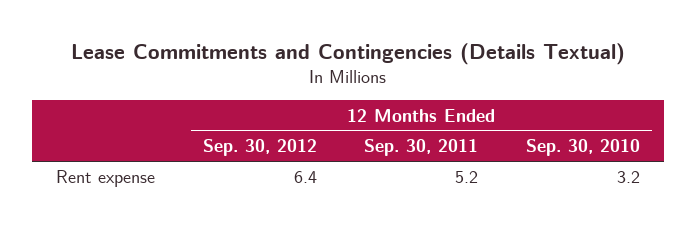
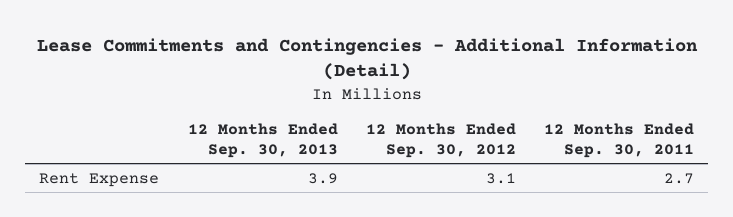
- Lease Commitments and Contingencies (Details Textual)
+ Lease Commitments and Contingencies - Additional Information (Detail)
- | 12 Months Ended Sep. 30, 2012 | 12 Months Ended Sep. 30, 2011 | 12 Months Ended Sep. 30, 2010
+ | 12 Months Ended Sep. 30, 2013 | 12 Months Ended Sep. 30, 2012 | 12 Months Ended Sep. 30, 2011
- Rent expense | 6.4 | 5.2 | 3.2
+ Rent Expense | 3.9 | 3.1 | 2.7

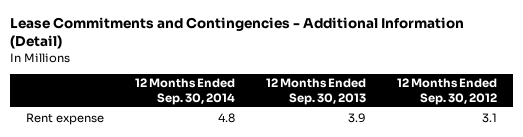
- | 12 Months Ended Sep. 30, 2013 | 12 Months Ended Sep. 30, 2012 | 12 Months Ended Sep. 30, 2011
+ | 12 Months Ended Sep. 30, 2014 | 12 Months Ended Sep. 30, 2013 | 12 Months Ended Sep. 30, 2012
- Rent Expense | 3.9 | 3.1 | 2.7
+ Rent expense | 4.8 | 3.9 | 3.1

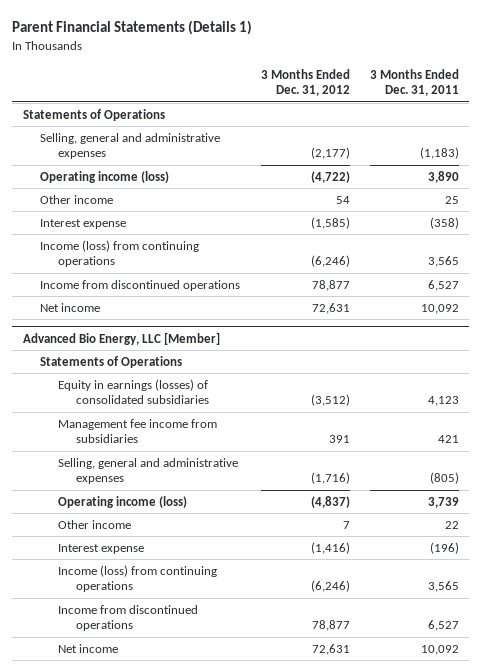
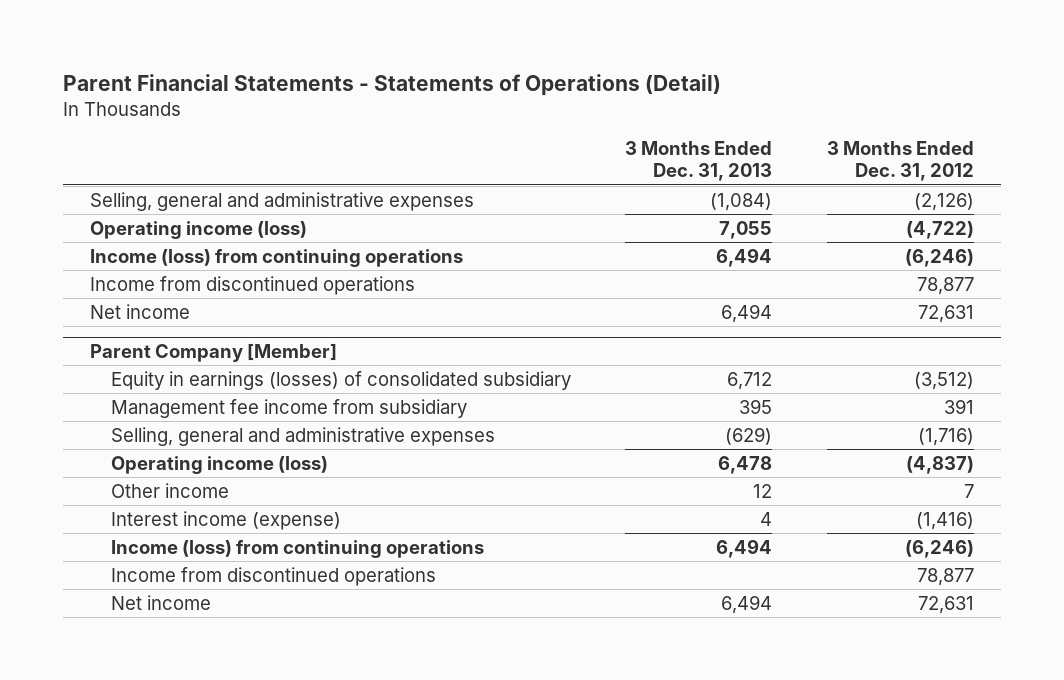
- Parent Financial Statements (Details 1)
+ Parent Financial Statements - Statements of Operations (Detail)
- | 3 Months Ended Dec. 31, 2012 | 3 Months Ended Dec. 31, 2011
+ | 3 Months Ended Dec. 31, 2013 | 3 Months Ended Dec. 31, 2012
- Statements of Operations
- Selling, general and administrative expenses | (2,177) | (1,183)
+ Selling, general and administrative expenses | (1,084) | (2,126)
- Other income | 54 | 25
- Interest expense | (1,585) | (358)
- Advanced Bio Energy, LLC [Member]
- Statements of Operations
- Equity in earnings (losses) of consolidated subsidiaries | (3,512) | 4,123
- Management fee income from subsidiaries | 391 | 421
+ Parent Company [Member]
+ Equity in earnings (losses) of consolidated subsidiary | 6,712 | (3,512)
+ Management fee income from subsidiary | 395 | 391
- Interest expense | (1,416) | (196)
+ Interest income (expense) | 4 | (1,416)

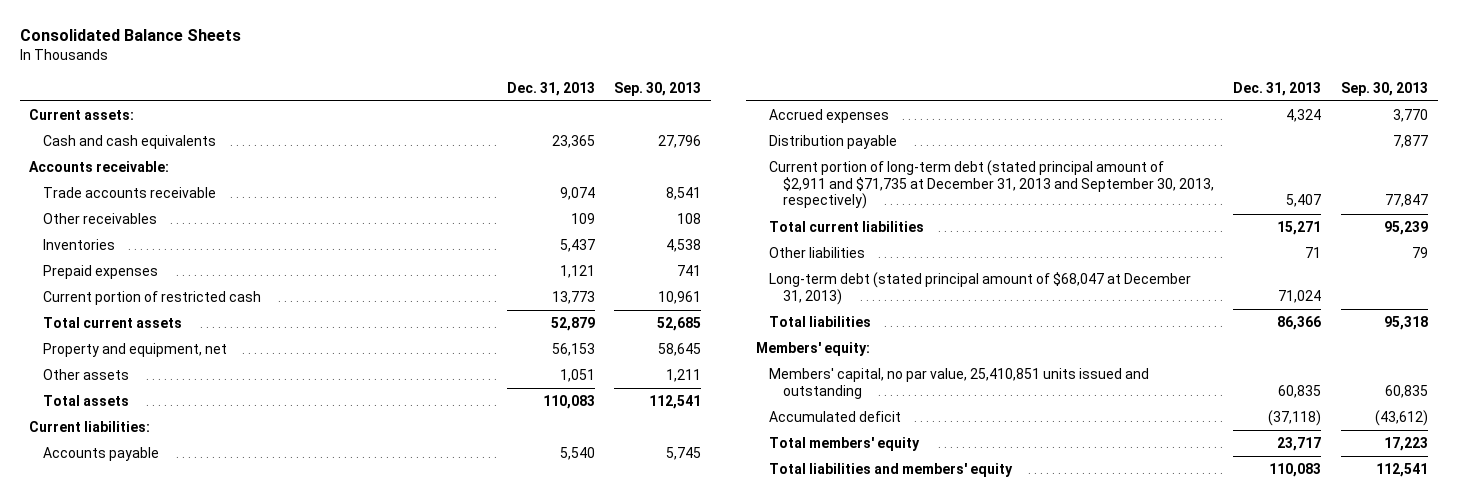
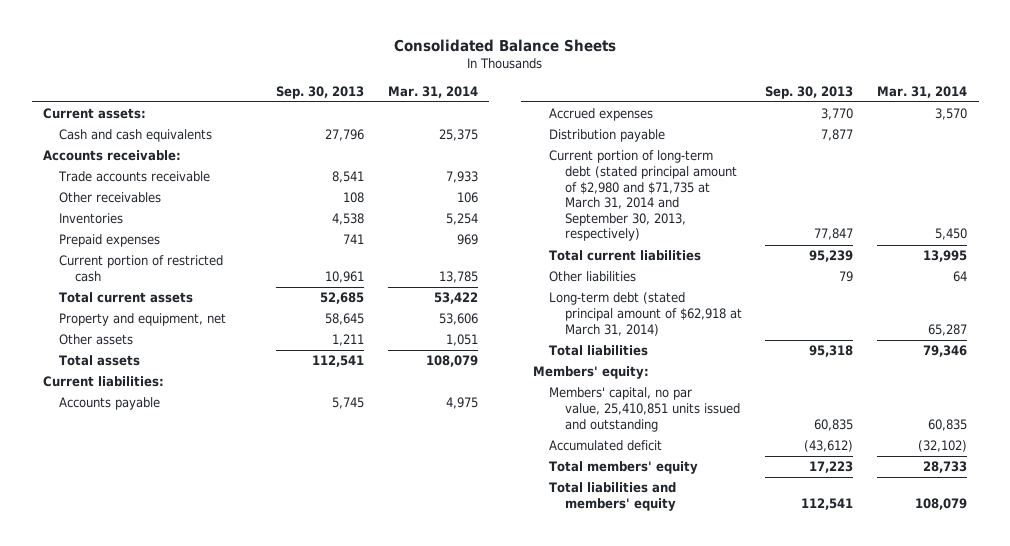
- | Dec. 31, 2013 | Sep. 30, 2013
+ | Sep. 30, 2013 | Mar. 31, 2014
- Current portion of long-term debt (stated principal amount of $2,911 and $71,735 at December 31, 2013 and September 30, 2013, respectively) | 5,407 | 77,847
+ Current portion of long-term debt (stated principal amount of $2,980 and $71,735 at March 31, 2014 and September 30, 2013, respectively) | 77,847 | 5,450
- Long-term debt (stated principal amount of $68,047 at December 31, 2013) | 71,024 |
+ Long-term debt (stated principal amount of $62,918 at March 31, 2014) | | 65,287

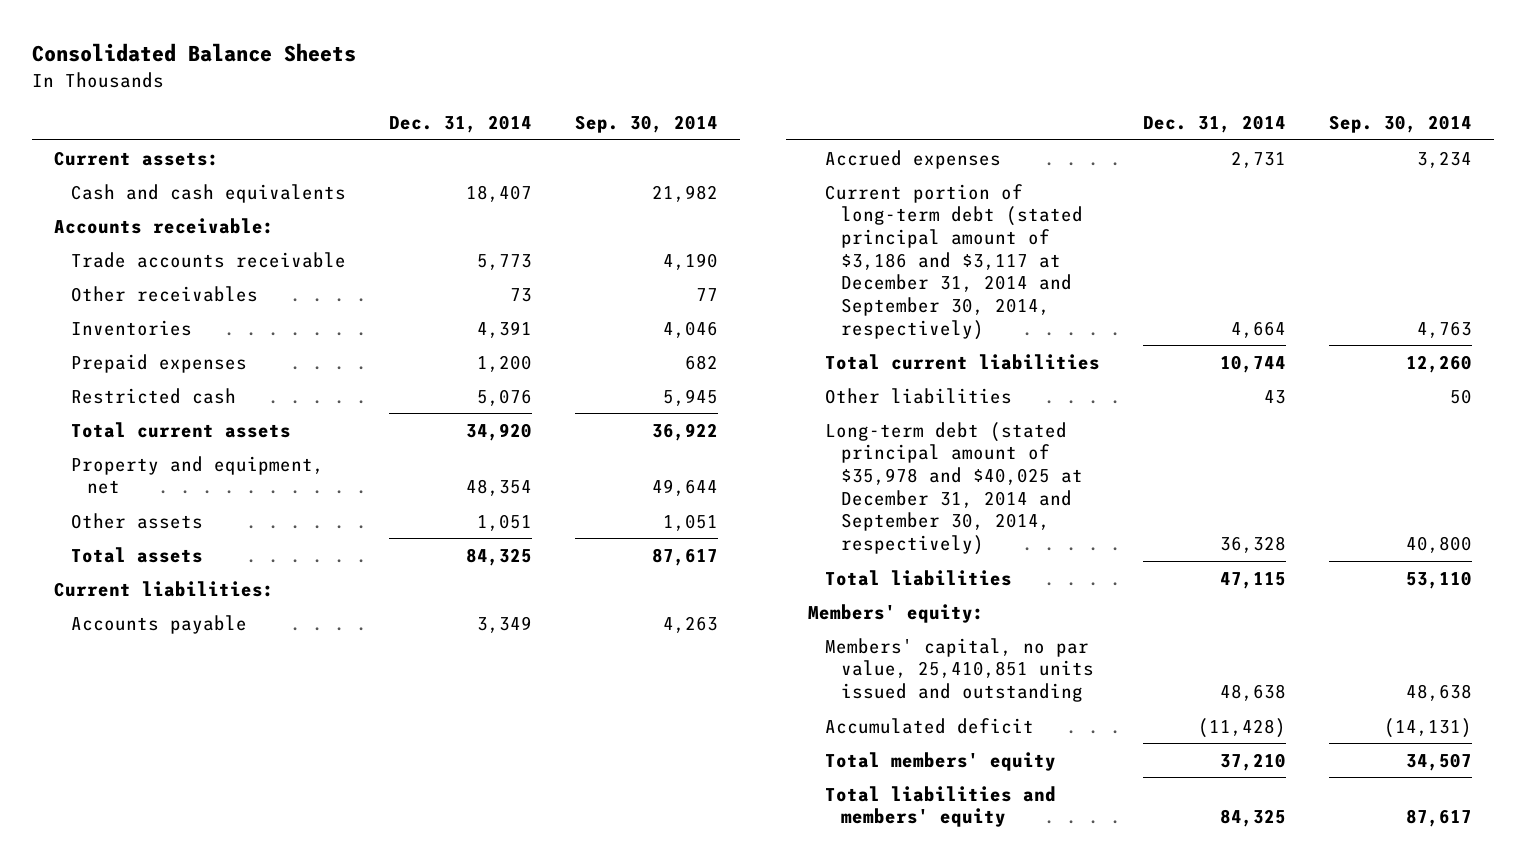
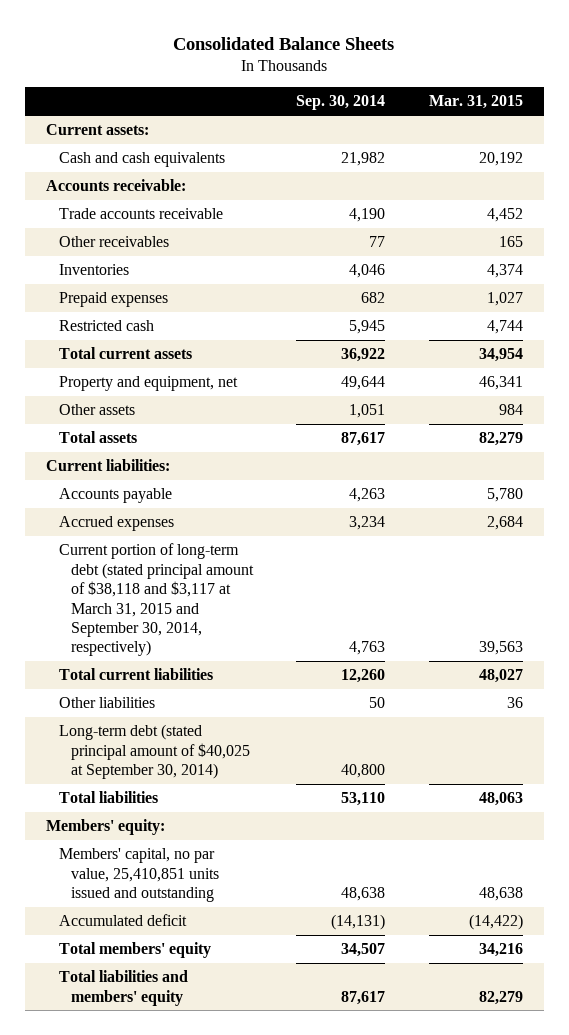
- | Dec. 31, 2014 | Sep. 30, 2014
+ | Sep. 30, 2014 | Mar. 31, 2015
- Current portion of long-term debt (stated principal amount of $3,186 and $3,117 at December 31, 2014 and September 30, 2014, respectively) | 4,664 | 4,763
+ Current portion of long-term debt (stated principal amount of $38,118 and $3,117 at March 31, 2015 and September 30, 2014, respectively) | 4,763 | 39,563
- Long-term debt (stated principal amount of $35,978 and $40,025 at December 31, 2014 and September 30, 2014, respectively) | 36,328 | 40,800
+ Long-term debt (stated principal amount of $40,025 at September 30, 2014) | 40,800 |

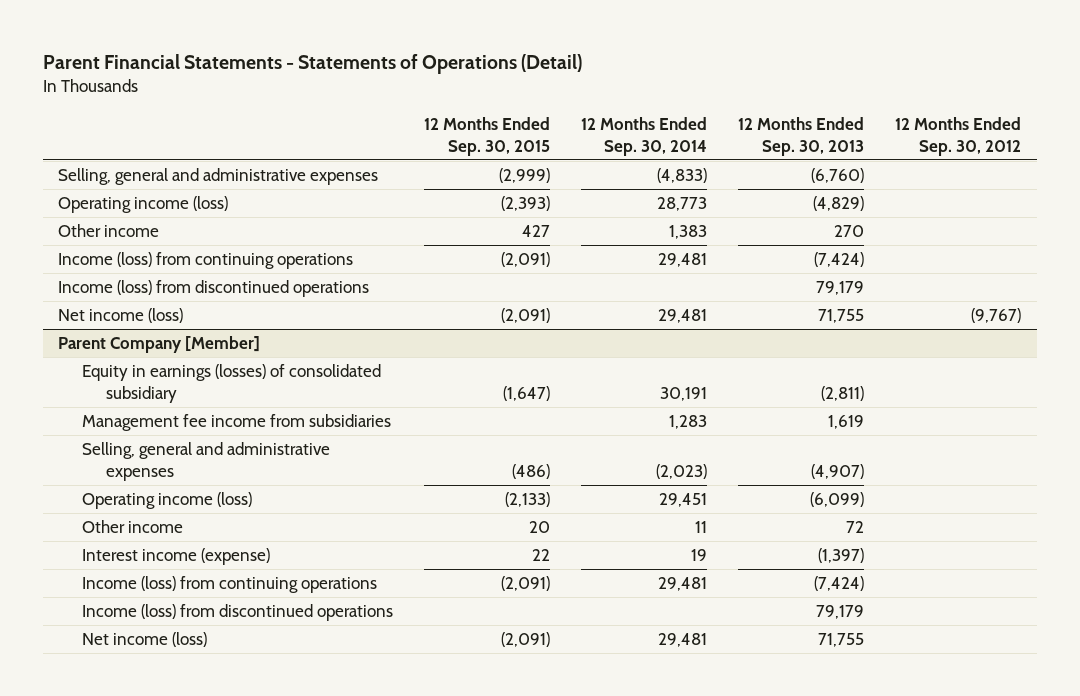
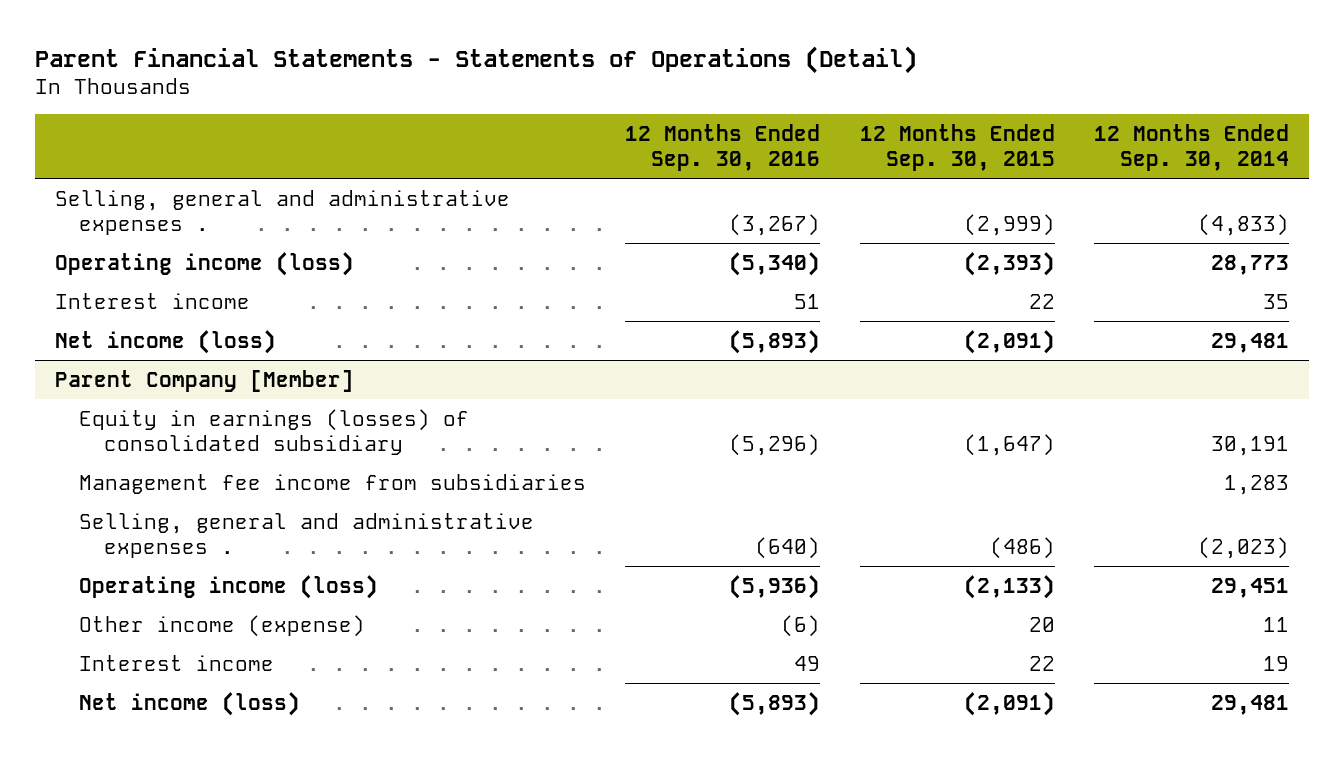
- | 12 Months Ended Sep. 30, 2015 | 12 Months Ended Sep. 30, 2014 | 12 Months Ended Sep. 30, 2013 | 12 Months Ended Sep. 30, 2012
+ | 12 Months Ended Sep. 30, 2016 | 12 Months Ended Sep. 30, 2015 | 12 Months Ended Sep. 30, 2014
- Selling, general and administrative expenses | (2,999) | (4,833) | (6,760) |
+ Selling, general and administrative expenses . | (3,267) | (2,999) | (4,833)
- Other income | 427 | 1,383 | 270 |
- Income (loss) from continuing operations | (2,091) | 29,481 | (7,424) |
- Income (loss) from discontinued operations | | | 79,179 |
+ Interest income | 51 | 22 | 35
@ Parent Company [Member]
- Selling, general and administrative expenses | (486) | (2,023) | (4,907) |
+ Selling, general and administrative expenses . | (640) | (486) | (2,023)
- Other income | 20 | 11 | 72 |
- Interest income (expense) | 22 | 19 | (1,397) |
- Income (loss) from continuing operations | (2,091) | 29,481 | (7,424) |
- Income (loss) from discontinued operations | | | 79,179 |
+ Other income (expense) | (6) | 20 | 11
+ Interest income | 49 | 22 | 19

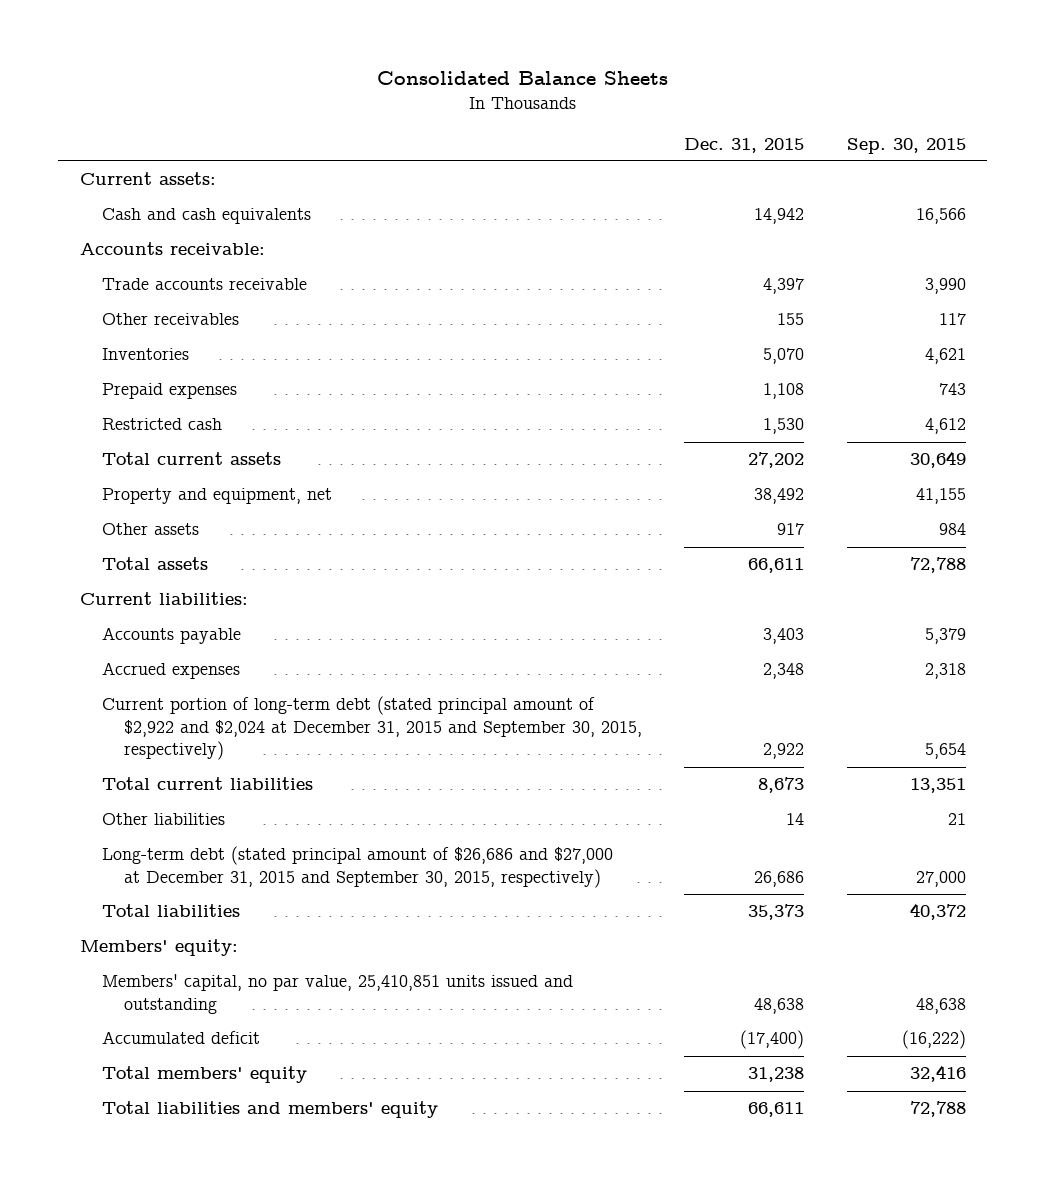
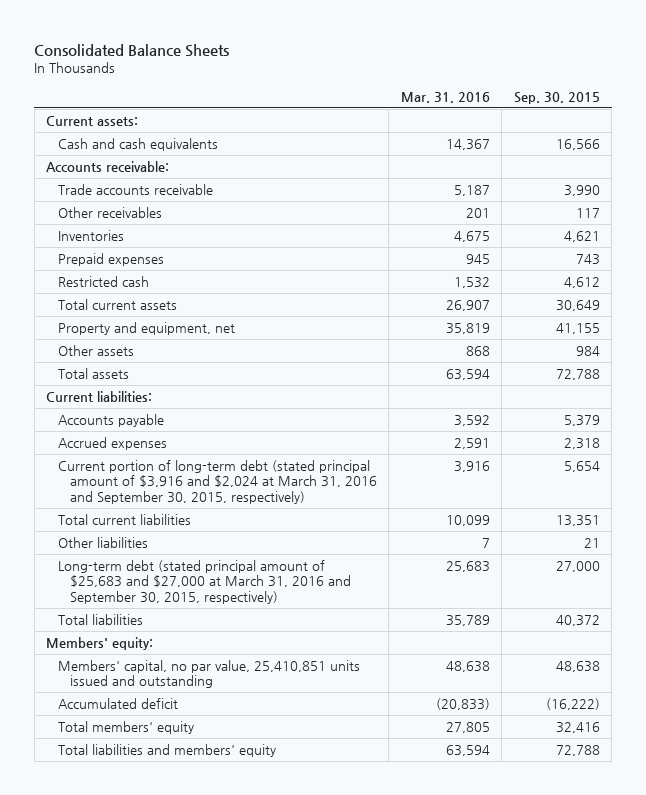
- | Dec. 31, 2015 | Sep. 30, 2015
+ | Mar. 31, 2016 | Sep. 30, 2015
- Current portion of long-term debt (stated principal amount of $2,922 and $2,024 at December 31, 2015 and September 30, 2015, respectively) | 2,922 | 5,654
+ Current portion of long-term debt (stated principal amount of $3,916 and $2,024 at March 31, 2016 and September 30, 2015, respectively) | 3,916 | 5,654
- Long-term debt (stated principal amount of $26,686 and $27,000 at December 31, 2015 and September 30, 2015, respectively) | 26,686 | 27,000
+ Long-term debt (stated principal amount of $25,683 and $27,000 at March 31, 2016 and September 30, 2015, respectively) | 25,683 | 27,000

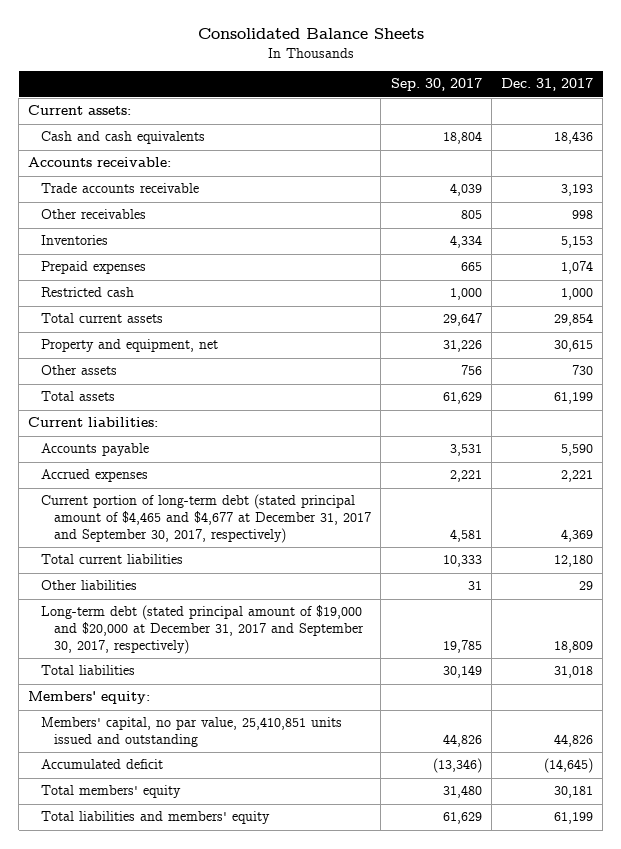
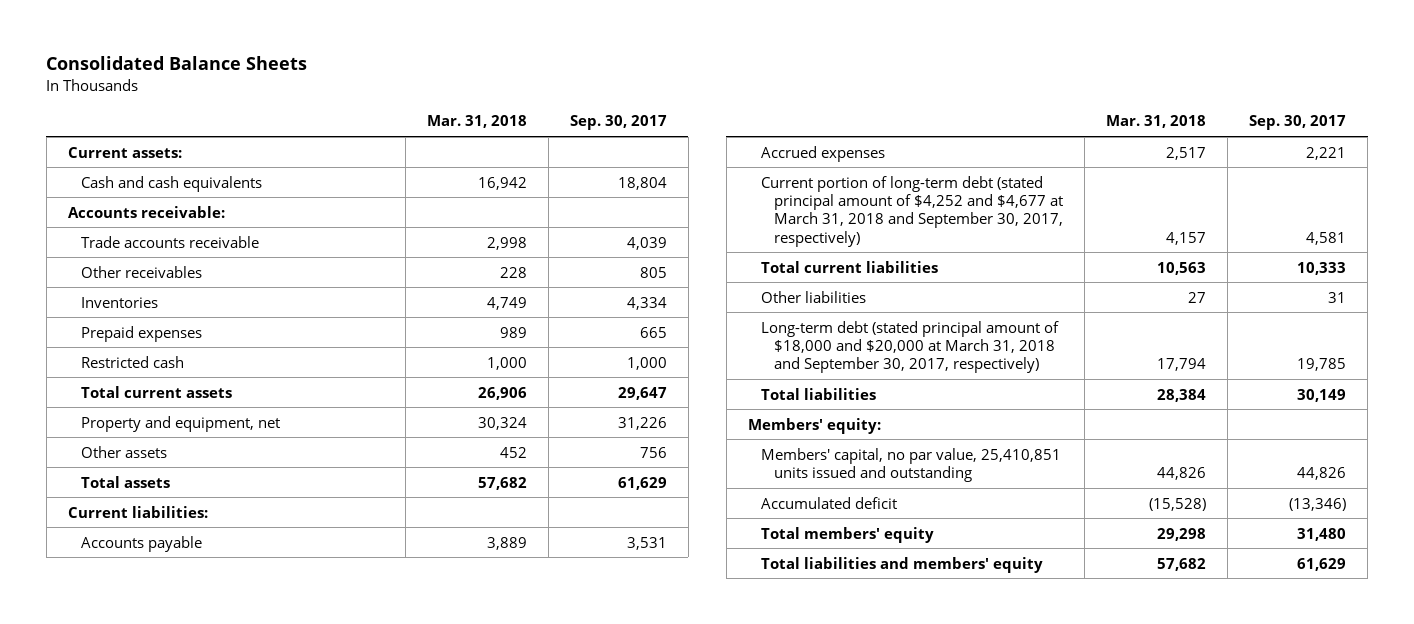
- | Sep. 30, 2017 | Dec. 31, 2017
+ | Mar. 31, 2018 | Sep. 30, 2017
- Current portion of long-term debt (stated principal amount of $4,465 and $4,677 at December 31, 2017 and September 30, 2017, respectively) | 4,581 | 4,369
+ Current portion of long-term debt (stated principal amount of $4,252 and $4,677 at March 31, 2018 and September 30, 2017, respectively) | 4,157 | 4,581
- Long-term debt (stated principal amount of $19,000 and $20,000 at December 31, 2017 and September 30, 2017, respectively) | 19,785 | 18,809
+ Long-term debt (stated principal amount of $18,000 and $20,000 at March 31, 2018 and September 30, 2017, respectively) | 17,794 | 19,785

